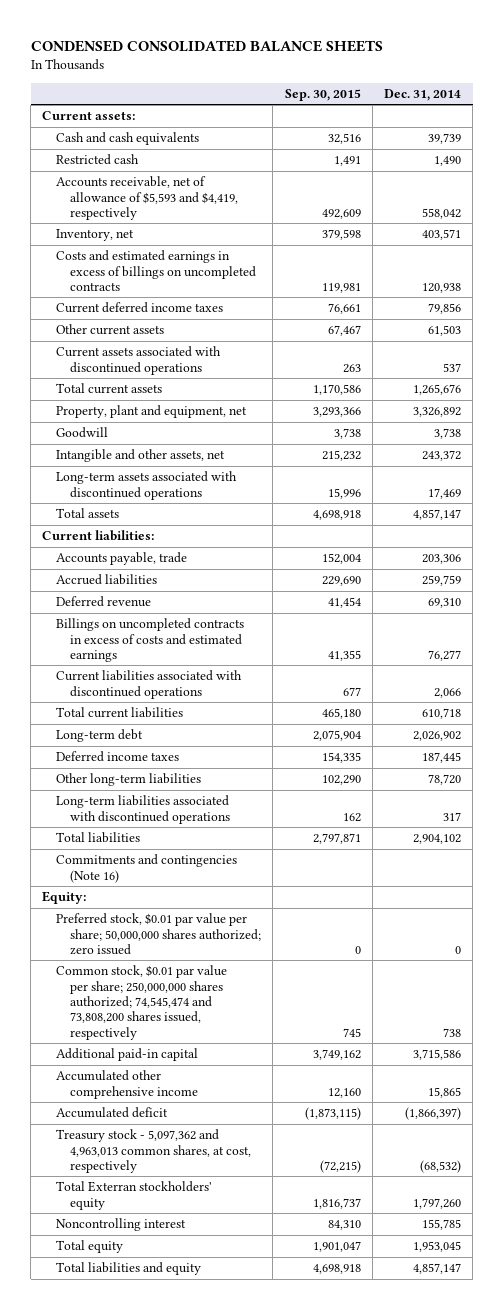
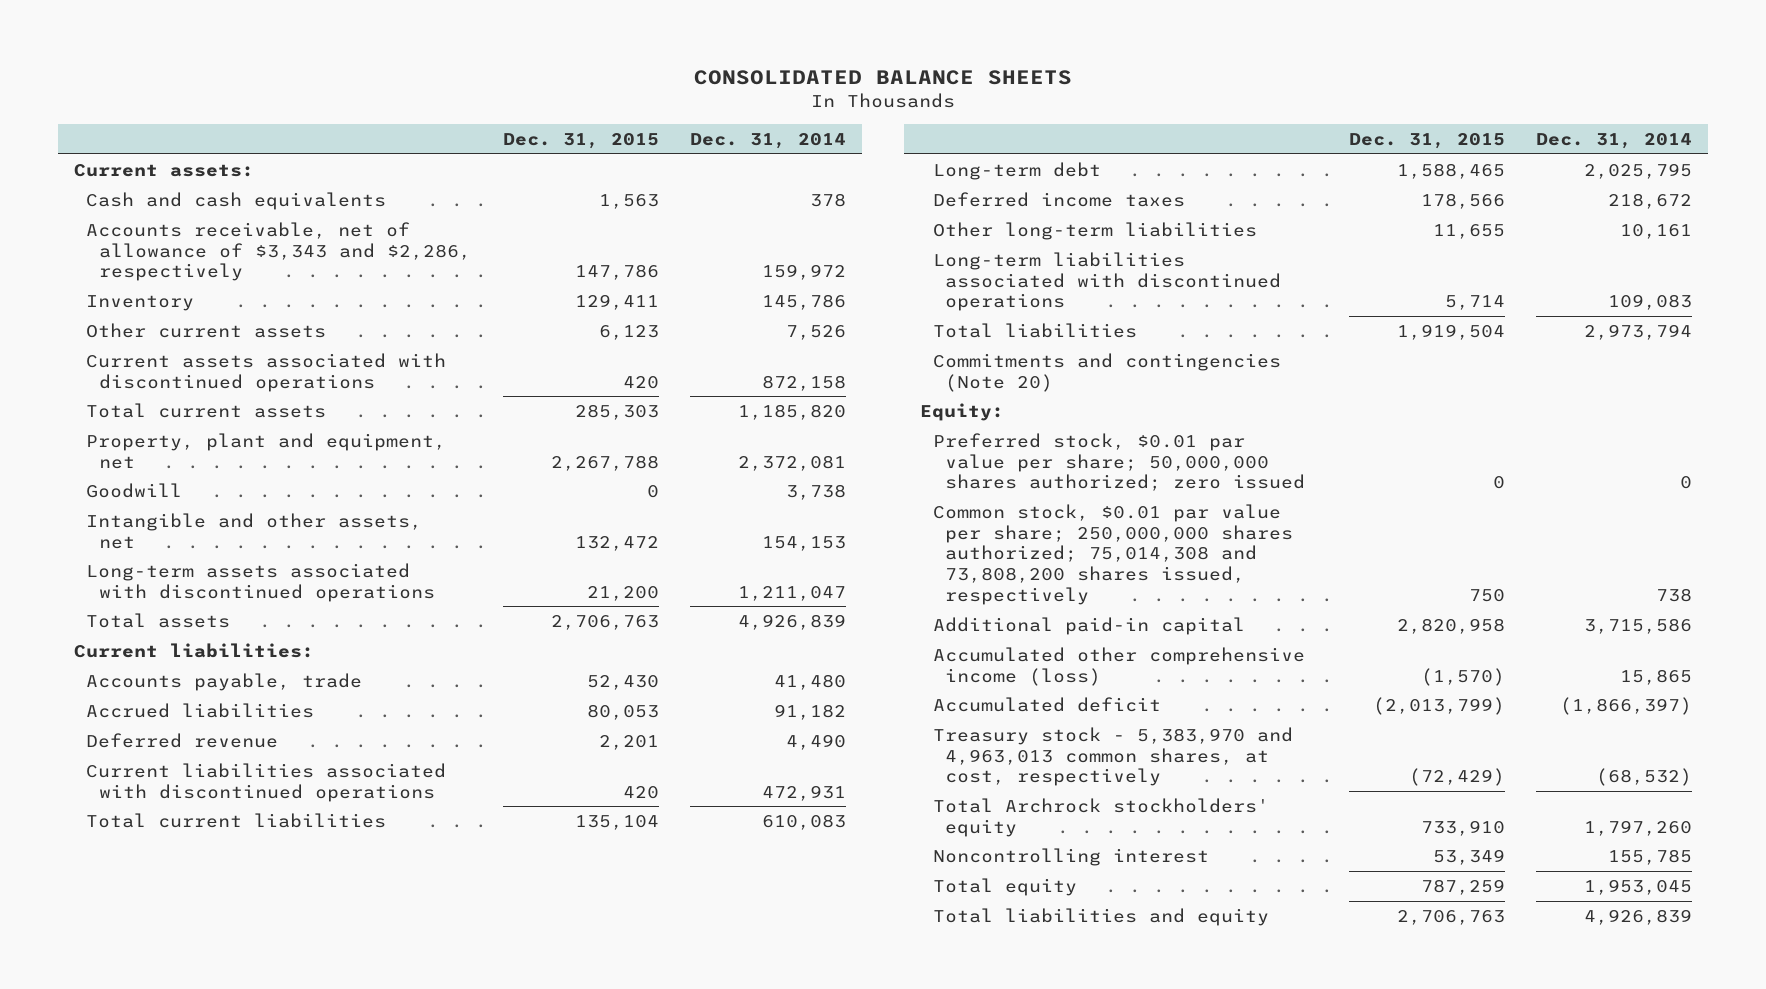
- CONDENSED CONSOLIDATED BALANCE SHEETS
+ CONSOLIDATED BALANCE SHEETS
- | Sep. 30, 2015 | Dec. 31, 2014
+ | Dec. 31, 2015 | Dec. 31, 2014
- Cash and cash equivalents | 32,516 | 39,739
- Restricted cash | 1,491 | 1,490
- Accounts receivable, net of allowance of $5,593 and $4,419, respectively | 492,609 | 558,042
- Inventory, net | 379,598 | 403,571
- Costs and estimated earnings in excess of billings on uncompleted contracts | 119,981 | 120,938
- Current deferred income taxes | 76,661 | 79,856
- Other current assets | 67,467 | 61,503
- Current assets associated with discontinued operations | 263 | 537
- Total current assets | 1,170,586 | 1,265,676
- Property, plant and equipment, net | 3,293,366 | 3,326,892
+ Cash and cash equivalents | 1,563 | 378
+ Accounts receivable, net of allowance of $3,343 and $2,286, respectively | 147,786 | 159,972
+ Inventory | 129,411 | 145,786
+ Other current assets | 6,123 | 7,526
+ Current assets associated with discontinued operations | 420 | 872,158
+ Total current assets | 285,303 | 1,185,820
+ Property, plant and equipment, net | 2,267,788 | 2,372,081
- Intangible and other assets, net | 215,232 | 243,372
- Long-term assets associated with discontinued operations | 15,996 | 17,469
- Total assets | 4,698,918 | 4,857,147
+ Intangible and other assets, net | 132,472 | 154,153
+ Long-term assets associated with discontinued operations | 21,200 | 1,211,047
+ Total assets | 2,706,763 | 4,926,839
- Accounts payable, trade | 152,004 | 203,306
- Accrued liabilities | 229,690 | 259,759
- Deferred revenue | 41,454 | 69,310
- Billings on uncompleted contracts in excess of costs and estimated earnings | 41,355 | 76,277
- Current liabilities associated with discontinued operations | 677 | 2,066
- Total current liabilities | 465,180 | 610,718
- Long-term debt | 2,075,904 | 2,026,902
- Deferred income taxes | 154,335 | 187,445
- Other long-term liabilities | 102,290 | 78,720
- Long-term liabilities associated with discontinued operations | 162 | 317
- Total liabilities | 2,797,871 | 2,904,102
- Commitments and contingencies (Note 16)
+ Accounts payable, trade | 52,430 | 41,480
+ Accrued liabilities | 80,053 | 91,182
+ Deferred revenue | 2,201 | 4,490
+ Current liabilities associated with discontinued operations | 420 | 472,931
+ Total current liabilities | 135,104 | 610,083
+ Long-term debt | 1,588,465 | 2,025,795
+ Deferred income taxes | 178,566 | 218,672
+ Other long-term liabilities | 11,655 | 10,161
+ Long-term liabilities associated with discontinued operations | 5,714 | 109,083
+ Total liabilities | 1,919,504 | 2,973,794
+ Commitments and contingencies (Note 20)
- Common stock, $0.01 par value per share; 250,000,000 shares authorized; 74,545,474 and 73,808,200 shares issued, respectively | 745 | 738
+ Common stock, $0.01 par value per share; 250,000,000 shares authorized; 75,014,308 and 73,808,200 shares issued, respectively | 750 | 738
- Accumulated other comprehensive income | 12,160 | 15,865
+ Accumulated other comprehensive income (loss) | (1,570) | 15,865
- Treasury stock - 5,097,362 and 4,963,013 common shares, at cost, respectively | (72,215) | (68,532)
- Total Exterran stockholders' equity | 1,816,737 | 1,797,260
+ Treasury stock - 5,383,970 and 4,963,013 common shares, at cost, respectively | (72,429) | (68,532)
+ Total Archrock stockholders' equity | 733,910 | 1,797,260
- Total liabilities and equity | 4,698,918 | 4,857,147
+ Total liabilities and equity | 2,706,763 | 4,926,839

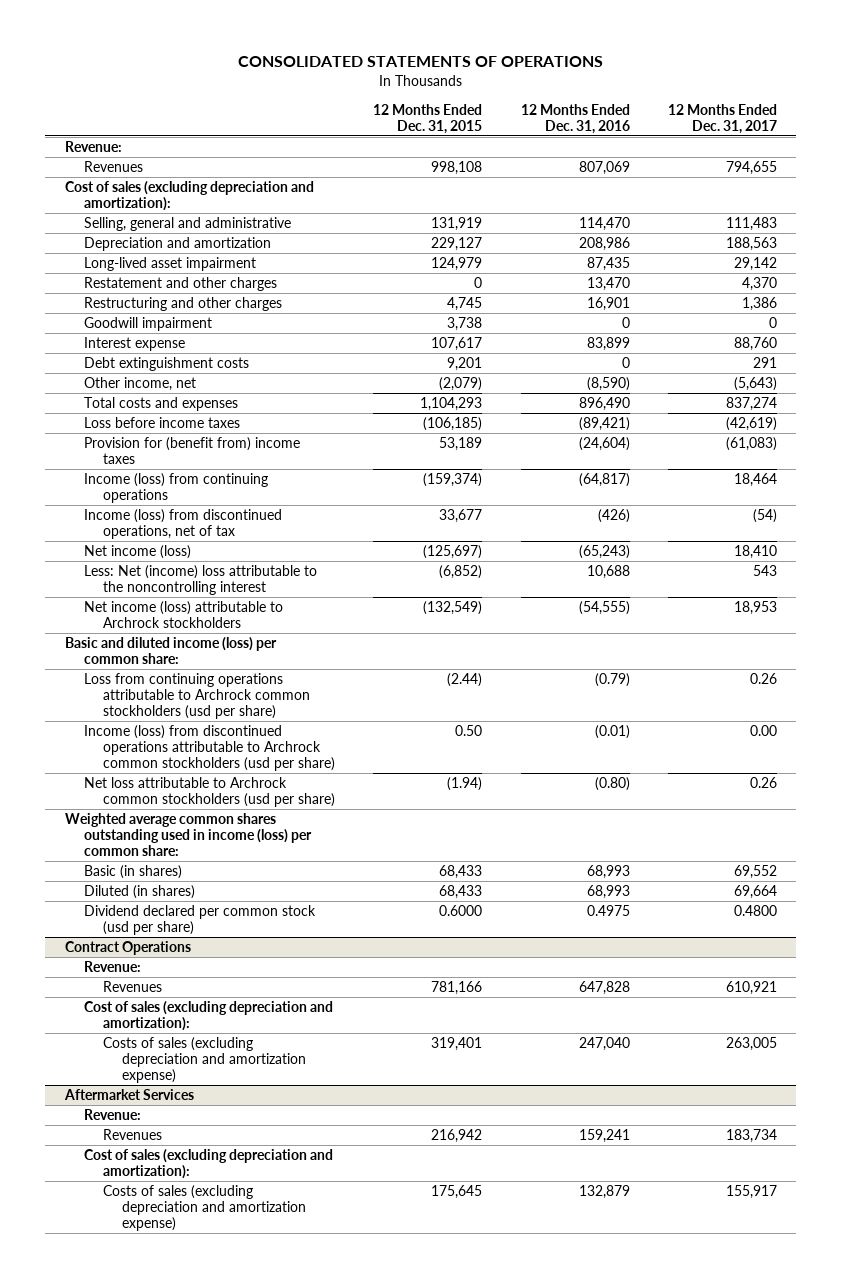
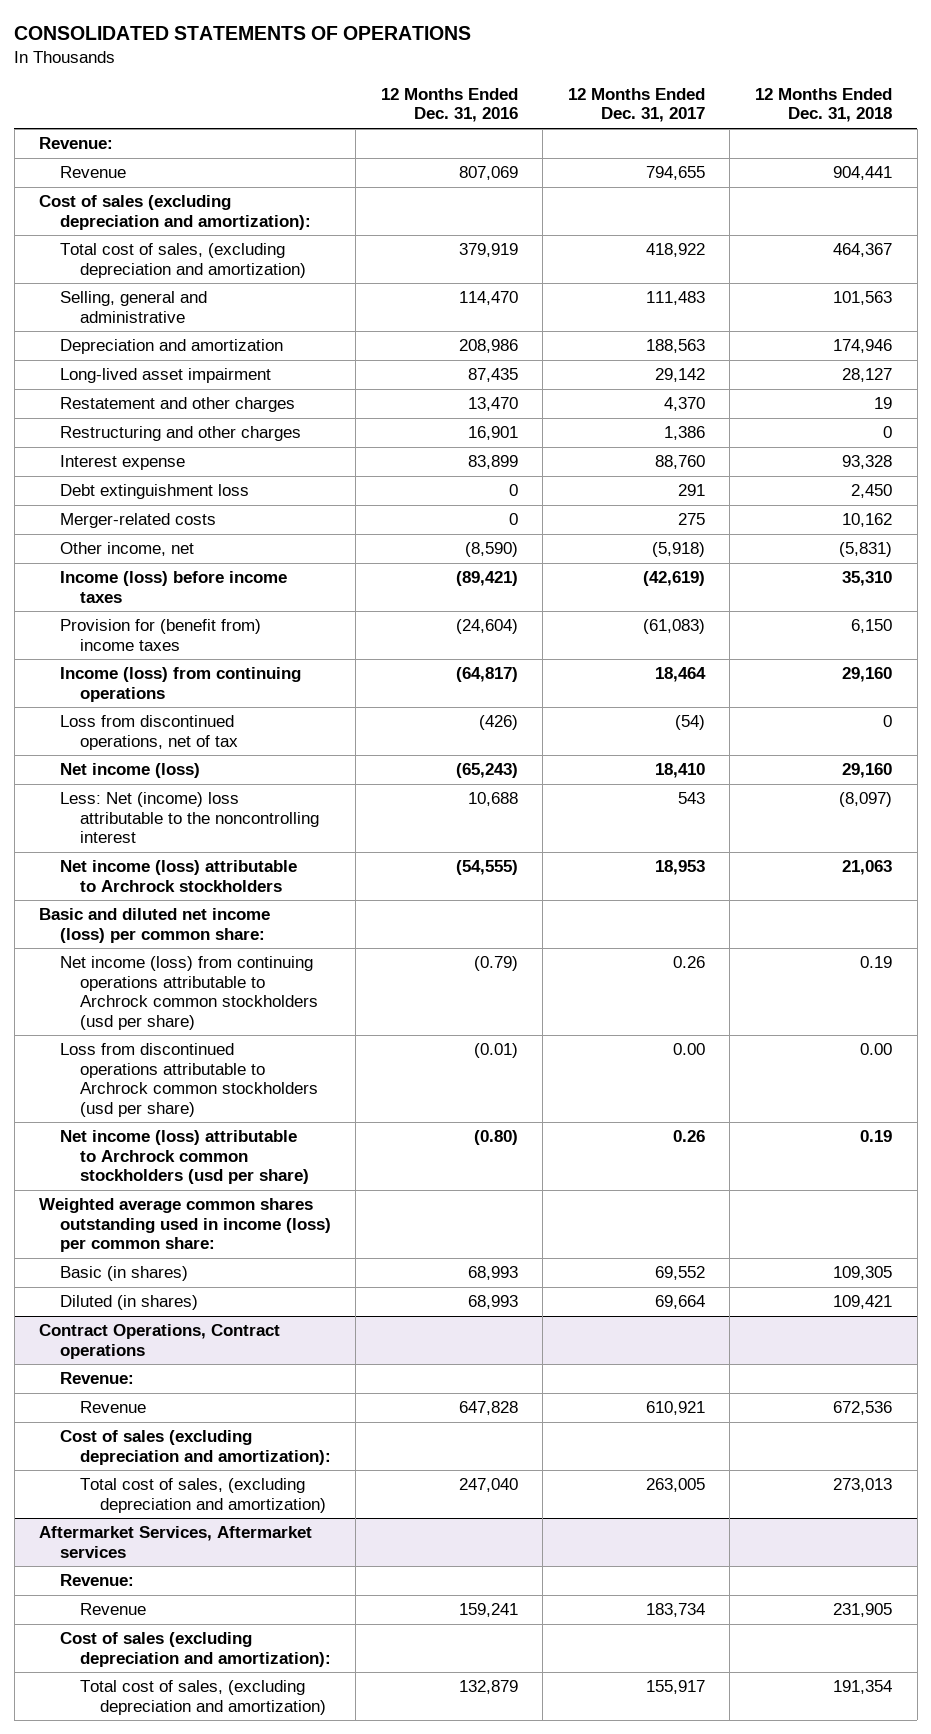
- | 12 Months Ended Dec. 31, 2015 | 12 Months Ended Dec. 31, 2016 | 12 Months Ended Dec. 31, 2017
+ | 12 Months Ended Dec. 31, 2016 | 12 Months Ended Dec. 31, 2017 | 12 Months Ended Dec. 31, 2018
- Revenues | 998,108 | 807,069 | 794,655
+ Revenue | 807,069 | 794,655 | 904,441
+ Total cost of sales, (excluding depreciation and amortization) | 379,919 | 418,922 | 464,367
- Goodwill impairment | 3,738 | 0 | 0
- Debt extinguishment costs | 9,201 | 0 | 291
- Other income, net | (2,079) | (8,590) | (5,643)
- Total costs and expenses | 1,104,293 | 896,490 | 837,274
- Loss before income taxes | (106,185) | (89,421) | (42,619)
+ Debt extinguishment loss | 0 | 291 | 2,450
+ Merger-related costs | 0 | 275 | 10,162
+ Other income, net | (8,590) | (5,918) | (5,831)
+ Income (loss) before income taxes | (89,421) | (42,619) | 35,310
- Income (loss) from discontinued operations, net of tax | 33,677 | (426) | (54)
+ Loss from discontinued operations, net of tax | (426) | (54) | 0
- Basic and diluted income (loss) per common share:
- Loss from continuing operations attributable to Archrock common stockholders (usd per share) | (2.44) | (0.79) | 0.26
- Income (loss) from discontinued operations attributable to Archrock common stockholders (usd per share) | 0.50 | (0.01) | 0.00
- Net loss attributable to Archrock common stockholders (usd per share) | (1.94) | (0.80) | 0.26
+ Basic and diluted net income (loss) per common share:
+ Net income (loss) from continuing operations attributable to Archrock common stockholders (usd per share) | (0.79) | 0.26 | 0.19
+ Loss from discontinued operations attributable to Archrock common stockholders (usd per share) | (0.01) | 0.00 | 0.00
+ Net income (loss) attributable to Archrock common stockholders (usd per share) | (0.80) | 0.26 | 0.19
- Dividend declared per common stock (usd per share) | 0.6000 | 0.4975 | 0.4800
- Contract Operations
+ Contract Operations, Contract operations
- Revenues | 781,166 | 647,828 | 610,921
+ Revenue | 647,828 | 610,921 | 672,536
- Costs of sales (excluding depreciation and amortization expense) | 319,401 | 247,040 | 263,005
- Aftermarket Services
+ Total cost of sales, (excluding depreciation and amortization) | 247,040 | 263,005 | 273,013
+ Aftermarket Services, Aftermarket services
- Revenues | 216,942 | 159,241 | 183,734
+ Revenue | 159,241 | 183,734 | 231,905
- Costs of sales (excluding depreciation and amortization expense) | 175,645 | 132,879 | 155,917
+ Total cost of sales, (excluding depreciation and amortization) | 132,879 | 155,917 | 191,354

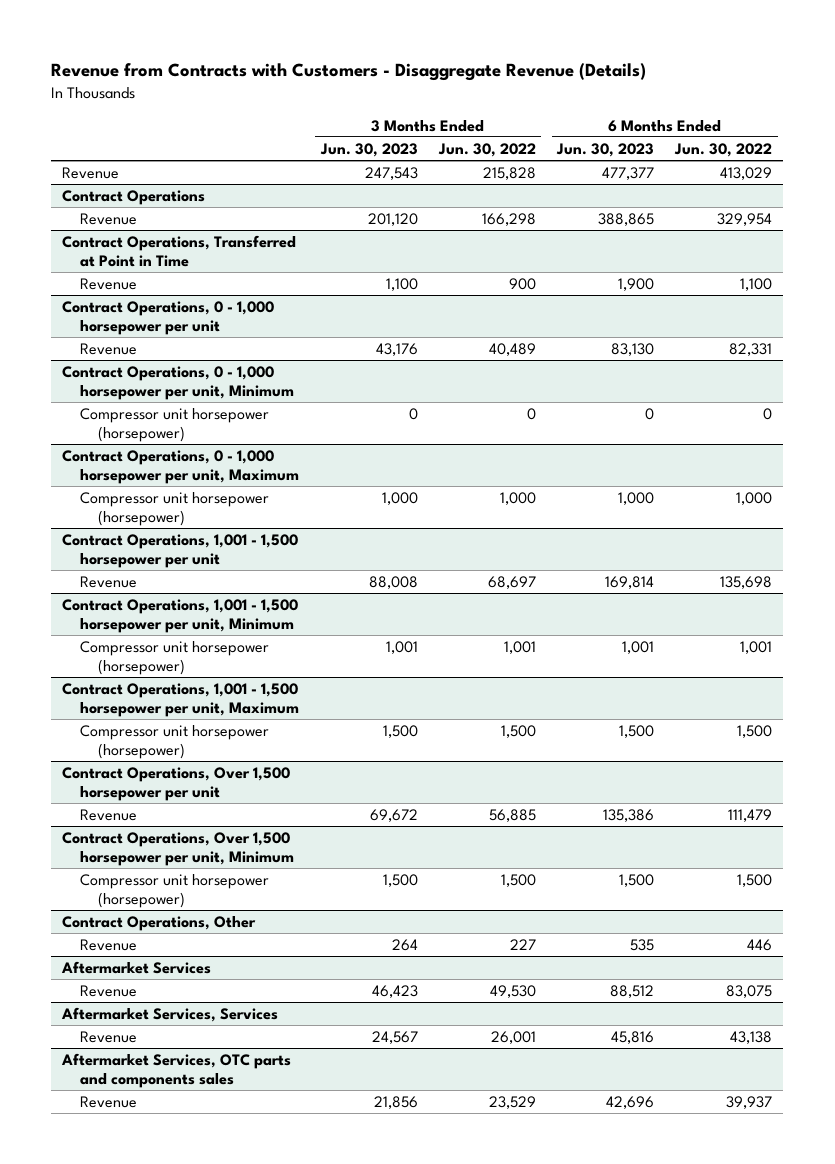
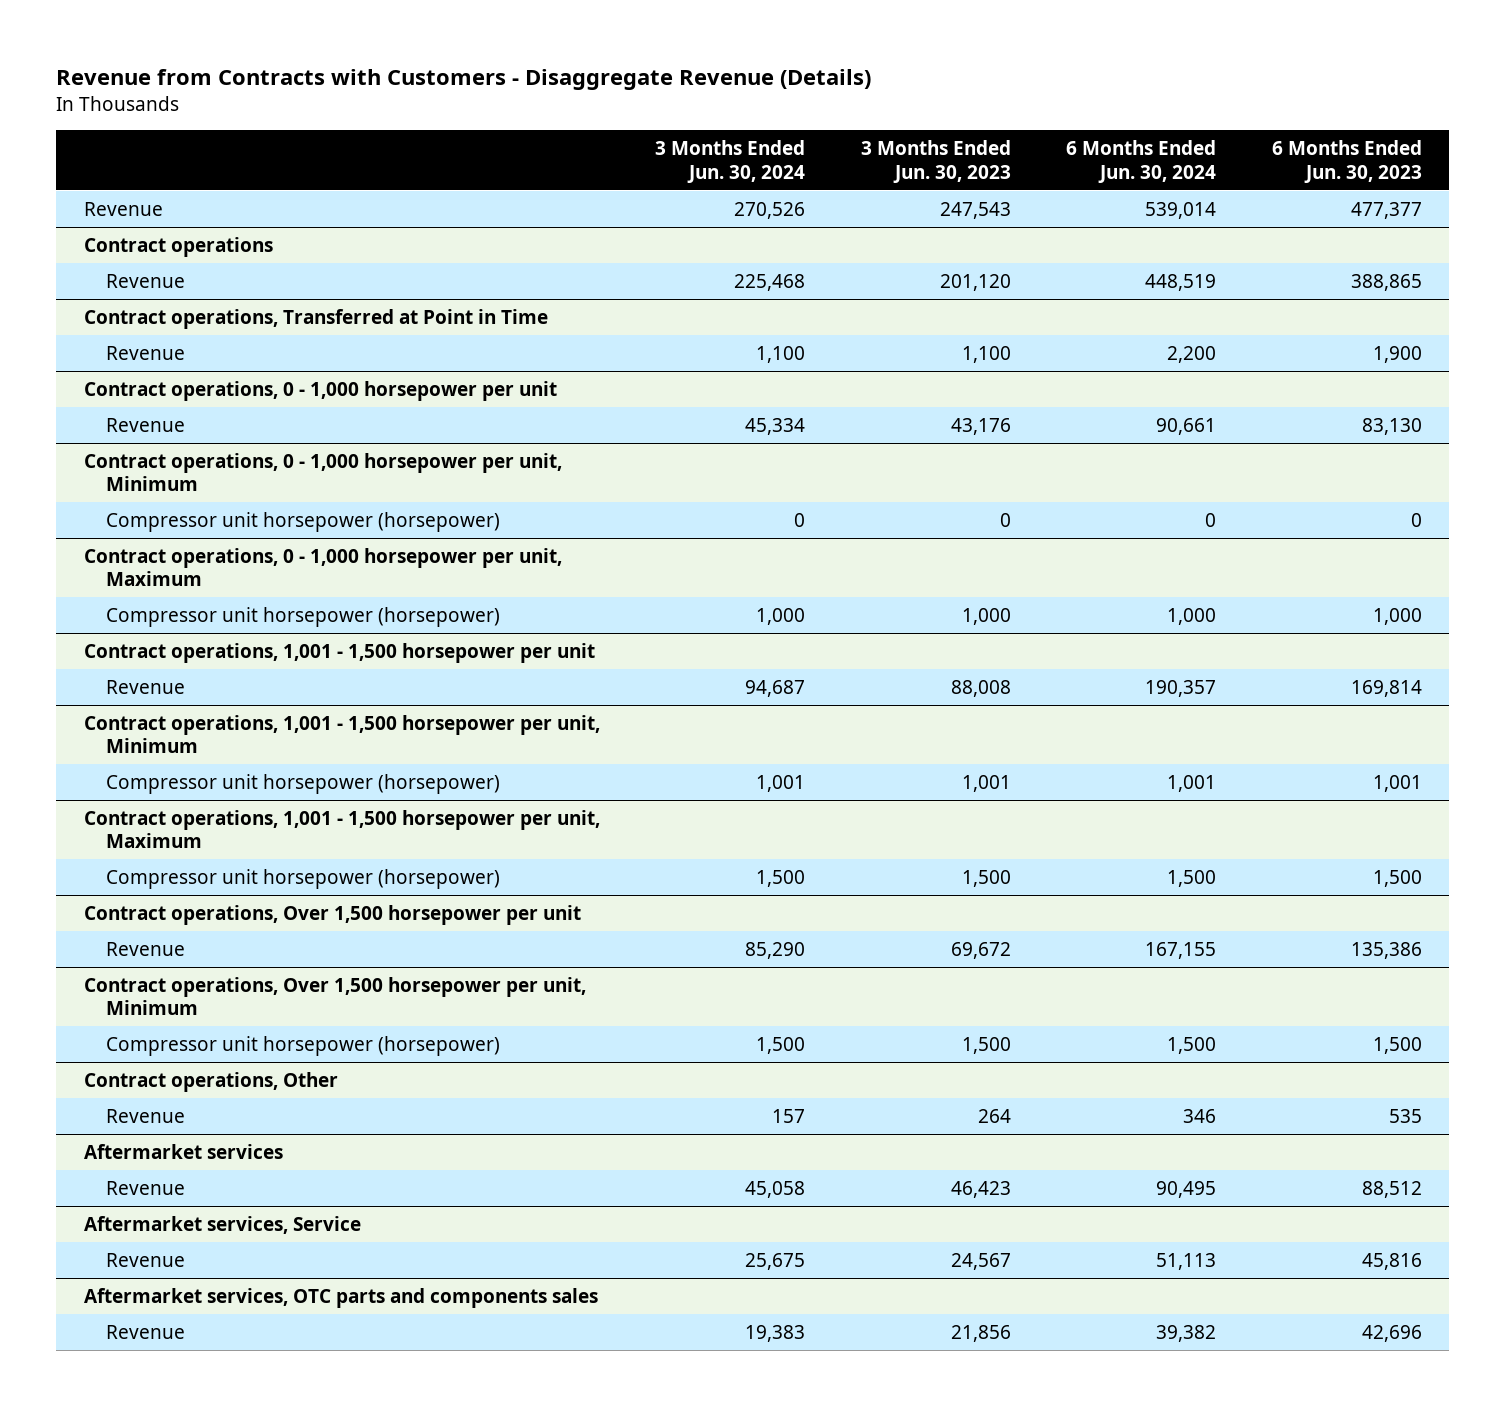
- | 3 Months Ended Jun. 30, 2023 | 3 Months Ended Jun. 30, 2022 | 6 Months Ended Jun. 30, 2023 | 6 Months Ended Jun. 30, 2022
+ | 3 Months Ended Jun. 30, 2024 | 3 Months Ended Jun. 30, 2023 | 6 Months Ended Jun. 30, 2024 | 6 Months Ended Jun. 30, 2023
- Contract Operations
+ Contract operations
- Contract Operations, Transferred at Point in Time
+ Contract operations, Transferred at Point in Time
- Contract Operations, 0 - 1,000 horsepower per unit
+ Contract operations, 0 - 1,000 horsepower per unit
- Contract Operations, 0 - 1,000 horsepower per unit, Minimum
+ Contract operations, 0 - 1,000 horsepower per unit, Minimum
- Contract Operations, 0 - 1,000 horsepower per unit, Maximum
+ Contract operations, 0 - 1,000 horsepower per unit, Maximum
- Contract Operations, 1,001 - 1,500 horsepower per unit
+ Contract operations, 1,001 - 1,500 horsepower per unit
- Contract Operations, 1,001 - 1,500 horsepower per unit, Minimum
+ Contract operations, 1,001 - 1,500 horsepower per unit, Minimum
- Contract Operations, 1,001 - 1,500 horsepower per unit, Maximum
+ Contract operations, 1,001 - 1,500 horsepower per unit, Maximum
- Contract Operations, Over 1,500 horsepower per unit
+ Contract operations, Over 1,500 horsepower per unit
- Contract Operations, Over 1,500 horsepower per unit, Minimum
+ Contract operations, Over 1,500 horsepower per unit, Minimum
- Contract Operations, Other
+ Contract operations, Other
- Aftermarket Services
+ Aftermarket services
- Aftermarket Services, Services
+ Aftermarket services, Service
- Aftermarket Services, OTC parts and components sales
+ Aftermarket services, OTC parts and components sales

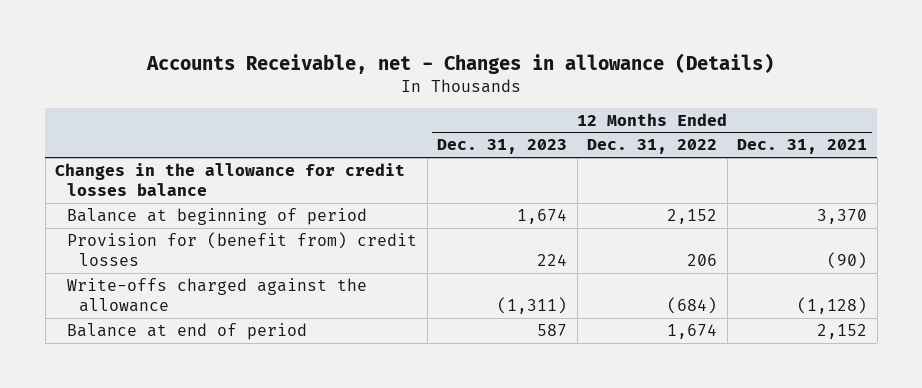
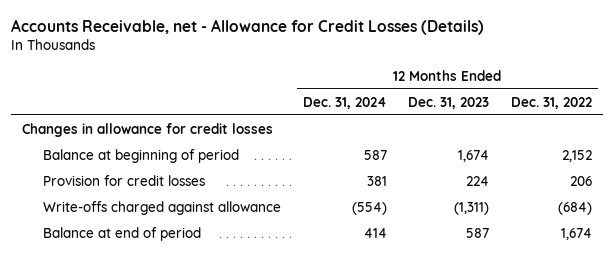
- Accounts Receivable, net - Changes in allowance (Details)
+ Accounts Receivable, net - Allowance for Credit Losses (Details)
- | 12 Months Ended Dec. 31, 2023 | 12 Months Ended Dec. 31, 2022 | 12 Months Ended Dec. 31, 2021
+ | 12 Months Ended Dec. 31, 2024 | 12 Months Ended Dec. 31, 2023 | 12 Months Ended Dec. 31, 2022
- Changes in the allowance for credit losses balance
+ Changes in allowance for credit losses
- Provision for (benefit from) credit losses | 224 | 206 | (90)
- Write-offs charged against the allowance | (1,311) | (684) | (1,128)
+ Provision for credit losses | 381 | 224 | 206
+ Write-offs charged against allowance | (554) | (1,311) | (684)

